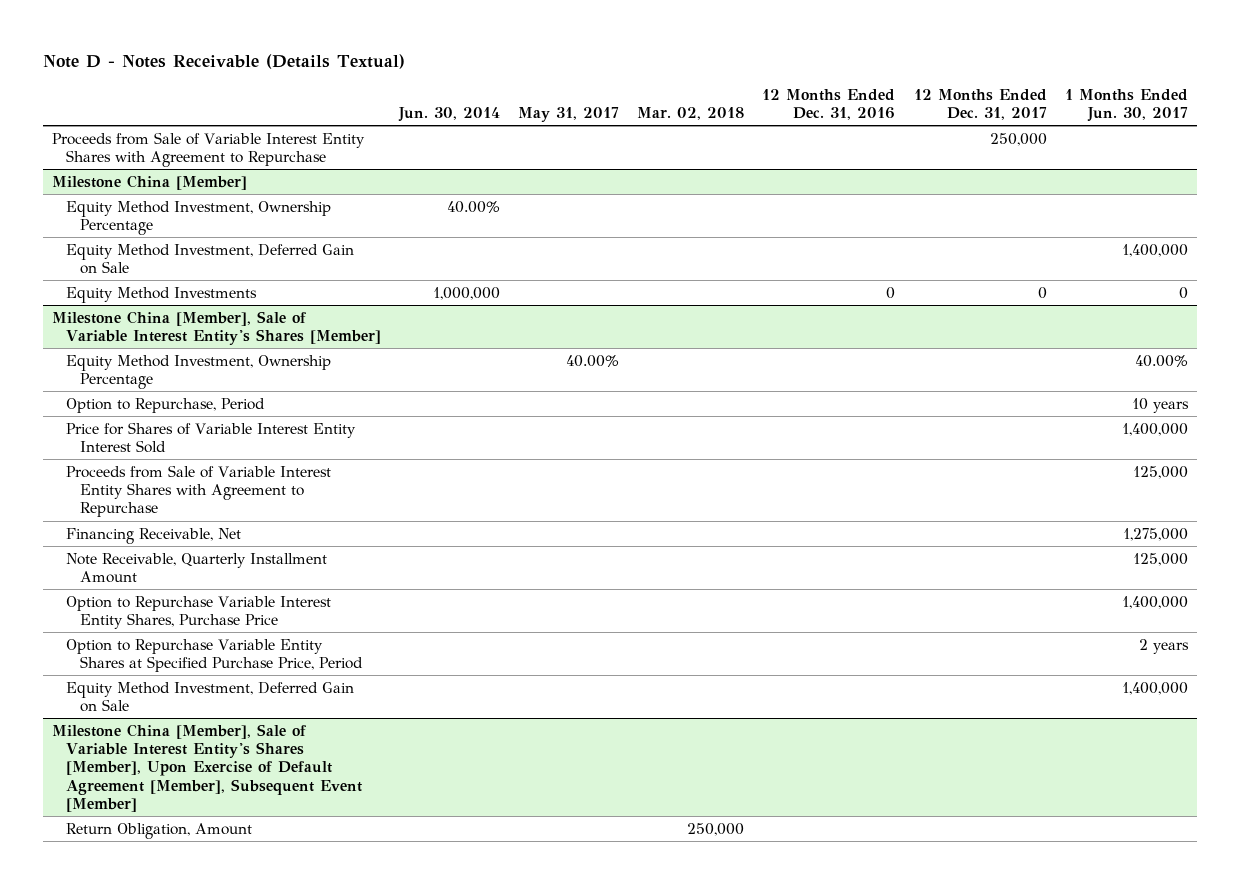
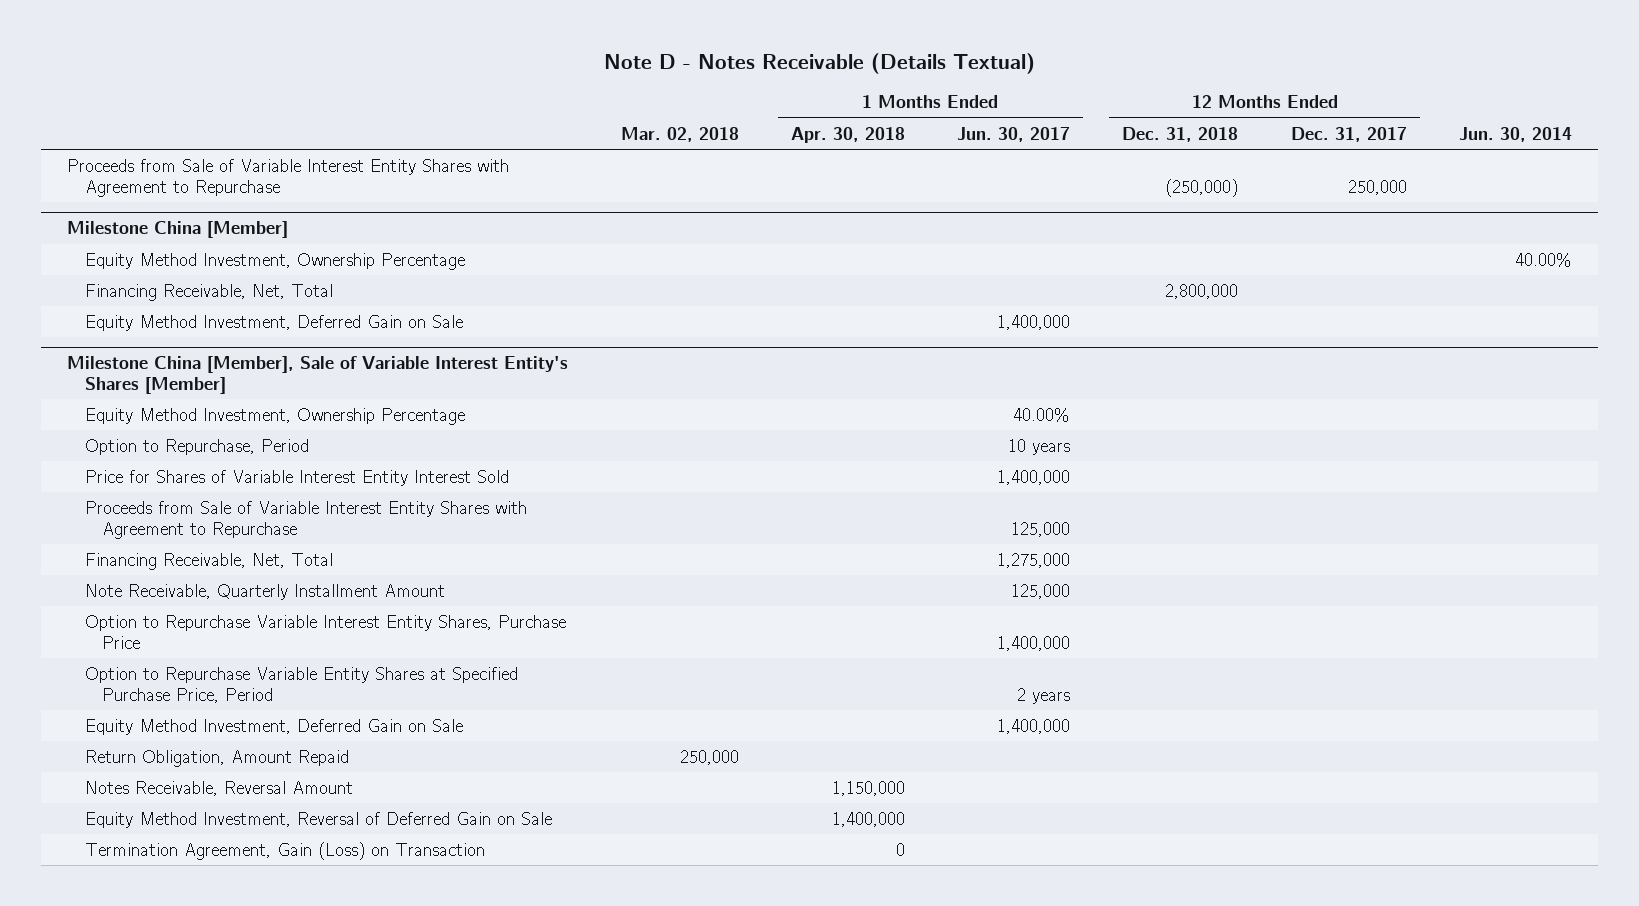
- | Jun. 30, 2014 | May 31, 2017 | Mar. 02, 2018 | 12 Months Ended Dec. 31, 2016 | 12 Months Ended Dec. 31, 2017 | 1 Months Ended Jun. 30, 2017
+ | Mar. 02, 2018 | 1 Months Ended Apr. 30, 2018 | 1 Months Ended Jun. 30, 2017 | 12 Months Ended Dec. 31, 2018 | 12 Months Ended Dec. 31, 2017 | Jun. 30, 2014
@ Milestone China [Member]
+ Financing Receivable, Net, Total | | | | 2,800,000 | |
- Equity Method Investments | 1,000,000 | | | 0 | 0 | 0
@ Milestone China [Member], Sale of Variable Interest Entity's Shares [Member]
- Financing Receivable, Net | | | | | | 1,275,000
+ Financing Receivable, Net, Total | | | 1,275,000 | | |
- Milestone China [Member], Sale of Variable Interest Entity's Shares [Member], Upon Exercise of Default Agreement [Member], Subsequent Event [Member]
- Return Obligation, Amount | | | 250,000 | | |
@ Milestone China [Member], Sale of Variable Interest Entity's Shares [Member]
+ Return Obligation, Amount Repaid | 250,000 | | | | |
+ Notes Receivable, Reversal Amount | | 1,150,000 | | | |
+ Equity Method Investment, Reversal of Deferred Gain on Sale | | 1,400,000 | | | |
+ Termination Agreement, Gain (Loss) on Transaction | | 0 | | | |

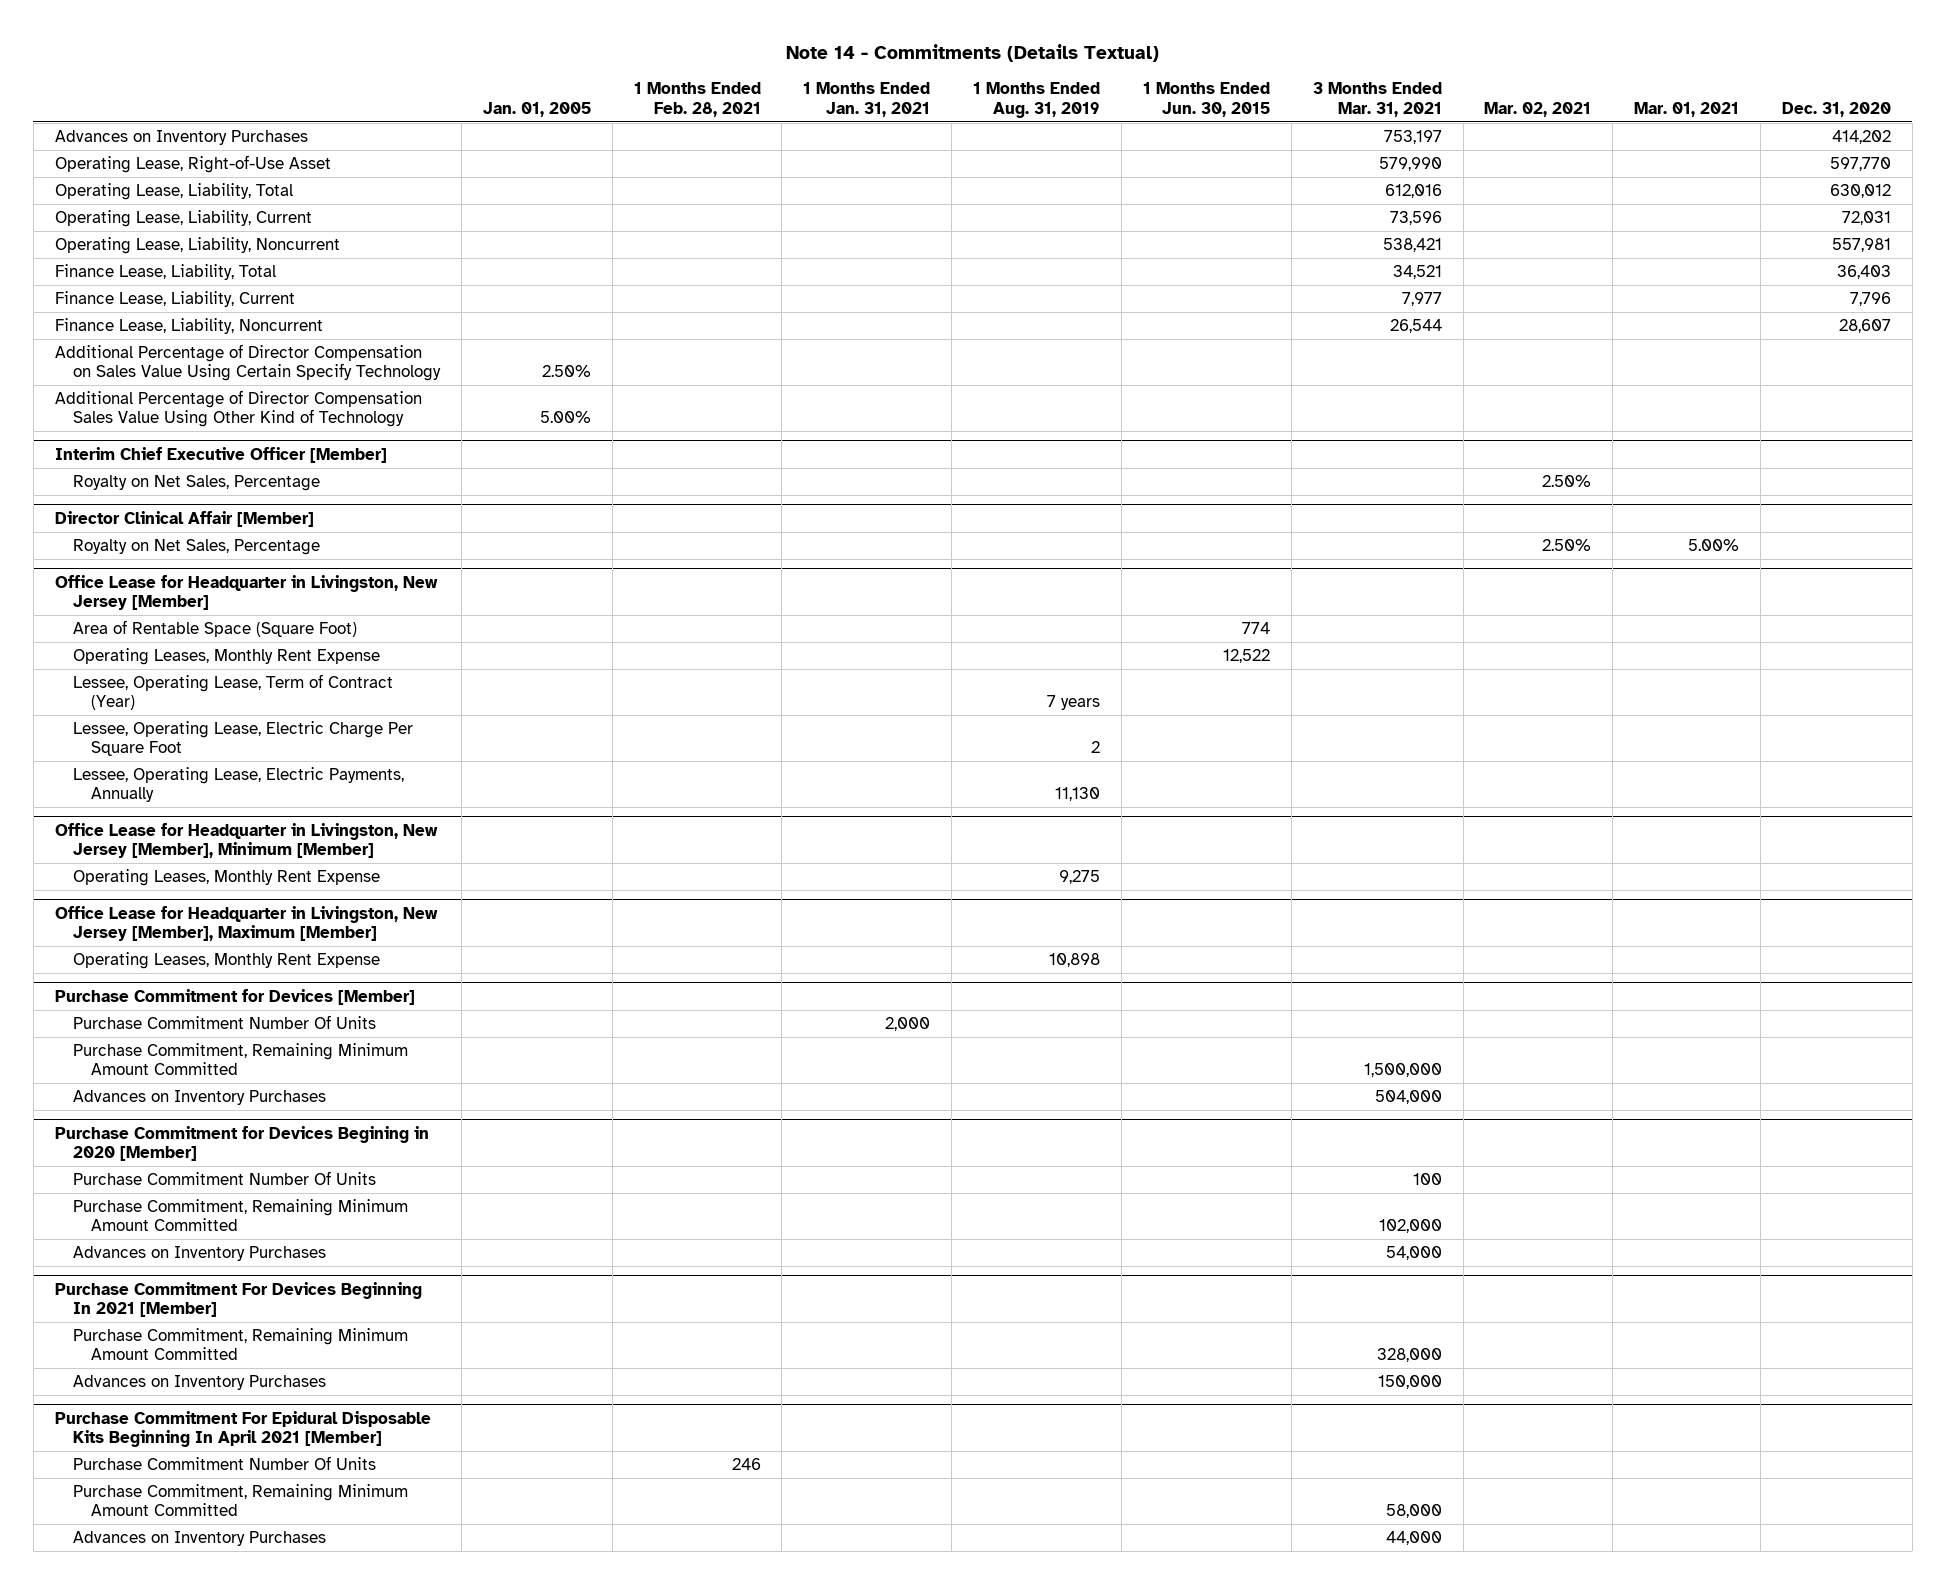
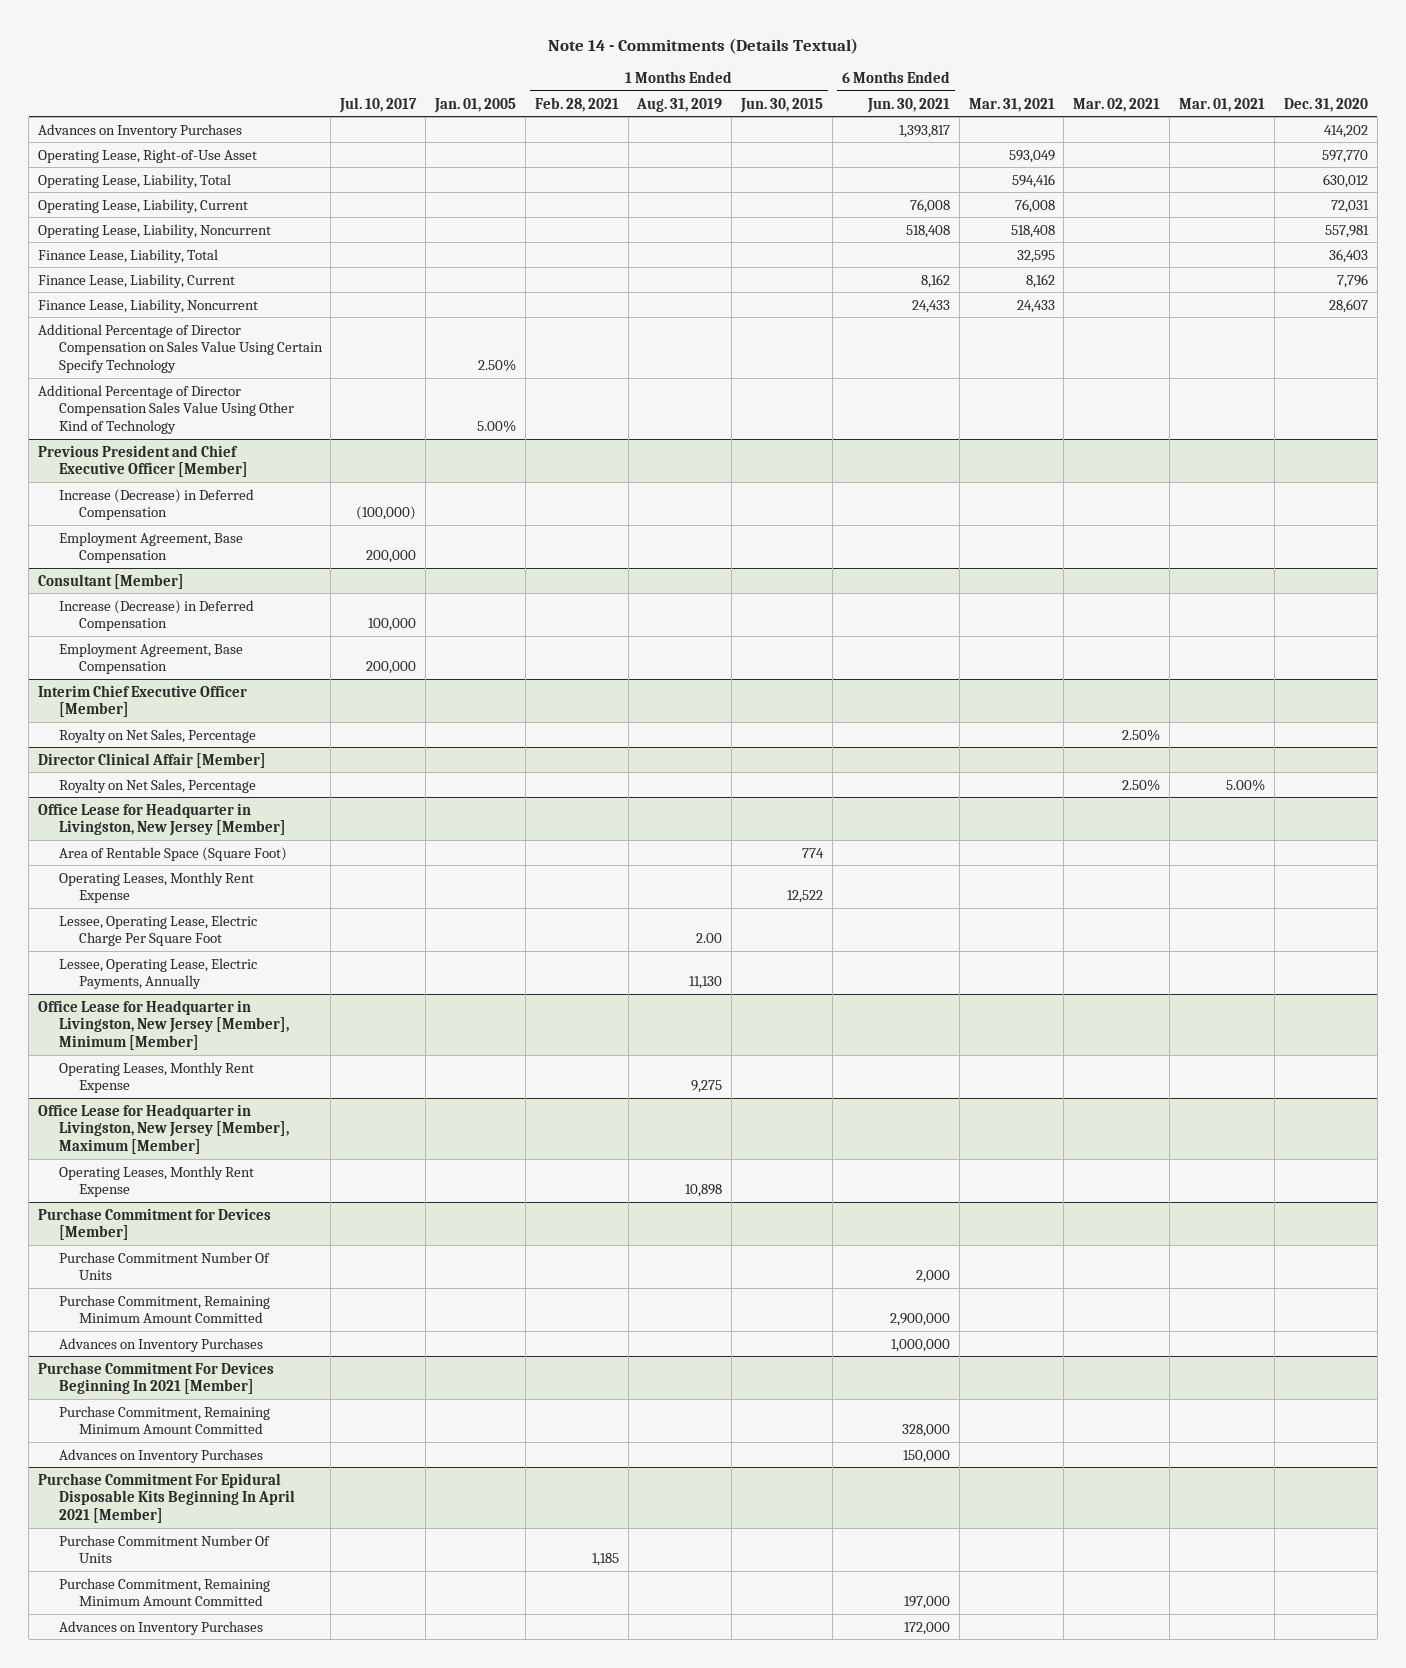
- | Jan. 01, 2005 | 1 Months Ended Feb. 28, 2021 | 1 Months Ended Jan. 31, 2021 | 1 Months Ended Aug. 31, 2019 | 1 Months Ended Jun. 30, 2015 | 3 Months Ended Mar. 31, 2021 | Mar. 02, 2021 | Mar. 01, 2021 | Dec. 31, 2020
+ | Jul. 10, 2017 | Jan. 01, 2005 | 1 Months Ended Feb. 28, 2021 | 1 Months Ended Aug. 31, 2019 | 1 Months Ended Jun. 30, 2015 | 6 Months Ended Jun. 30, 2021 | Mar. 31, 2021 | Mar. 02, 2021 | Mar. 01, 2021 | Dec. 31, 2020
+ Previous President and Chief Executive Officer [Member]
+ Increase (Decrease) in Deferred Compensation | (100,000) | | | | | | | | |
+ Employment Agreement, Base Compensation | 200,000 | | | | | | | | |
+ Consultant [Member]
+ Increase (Decrease) in Deferred Compensation | 100,000 | | | | | | | | |
+ Employment Agreement, Base Compensation | 200,000 | | | | | | | | |
@ Office Lease for Headquarter in Livingston, New Jersey [Member]
- Lessee, Operating Lease, Term of Contract (Year) | | | | 7 years | | | | |
- Lessee, Operating Lease, Electric Charge Per Square Foot | | | | 2 | | | | |
+ Lessee, Operating Lease, Electric Charge Per Square Foot | | | | 2.00 | | | | | |
- Purchase Commitment for Devices Begining in 2020 [Member]
- Purchase Commitment Number Of Units | | | | | | 100 | | |
- Purchase Commitment, Remaining Minimum Amount Committed | | | | | | 102,000 | | |
- Advances on Inventory Purchases | | | | | | 54,000 | | |
@ Purchase Commitment For Epidural Disposable Kits Beginning In April 2021 [Member]
- Purchase Commitment Number Of Units | | 246 | | | | | | |
+ Purchase Commitment Number Of Units | | | 1,185 | | | | | | |

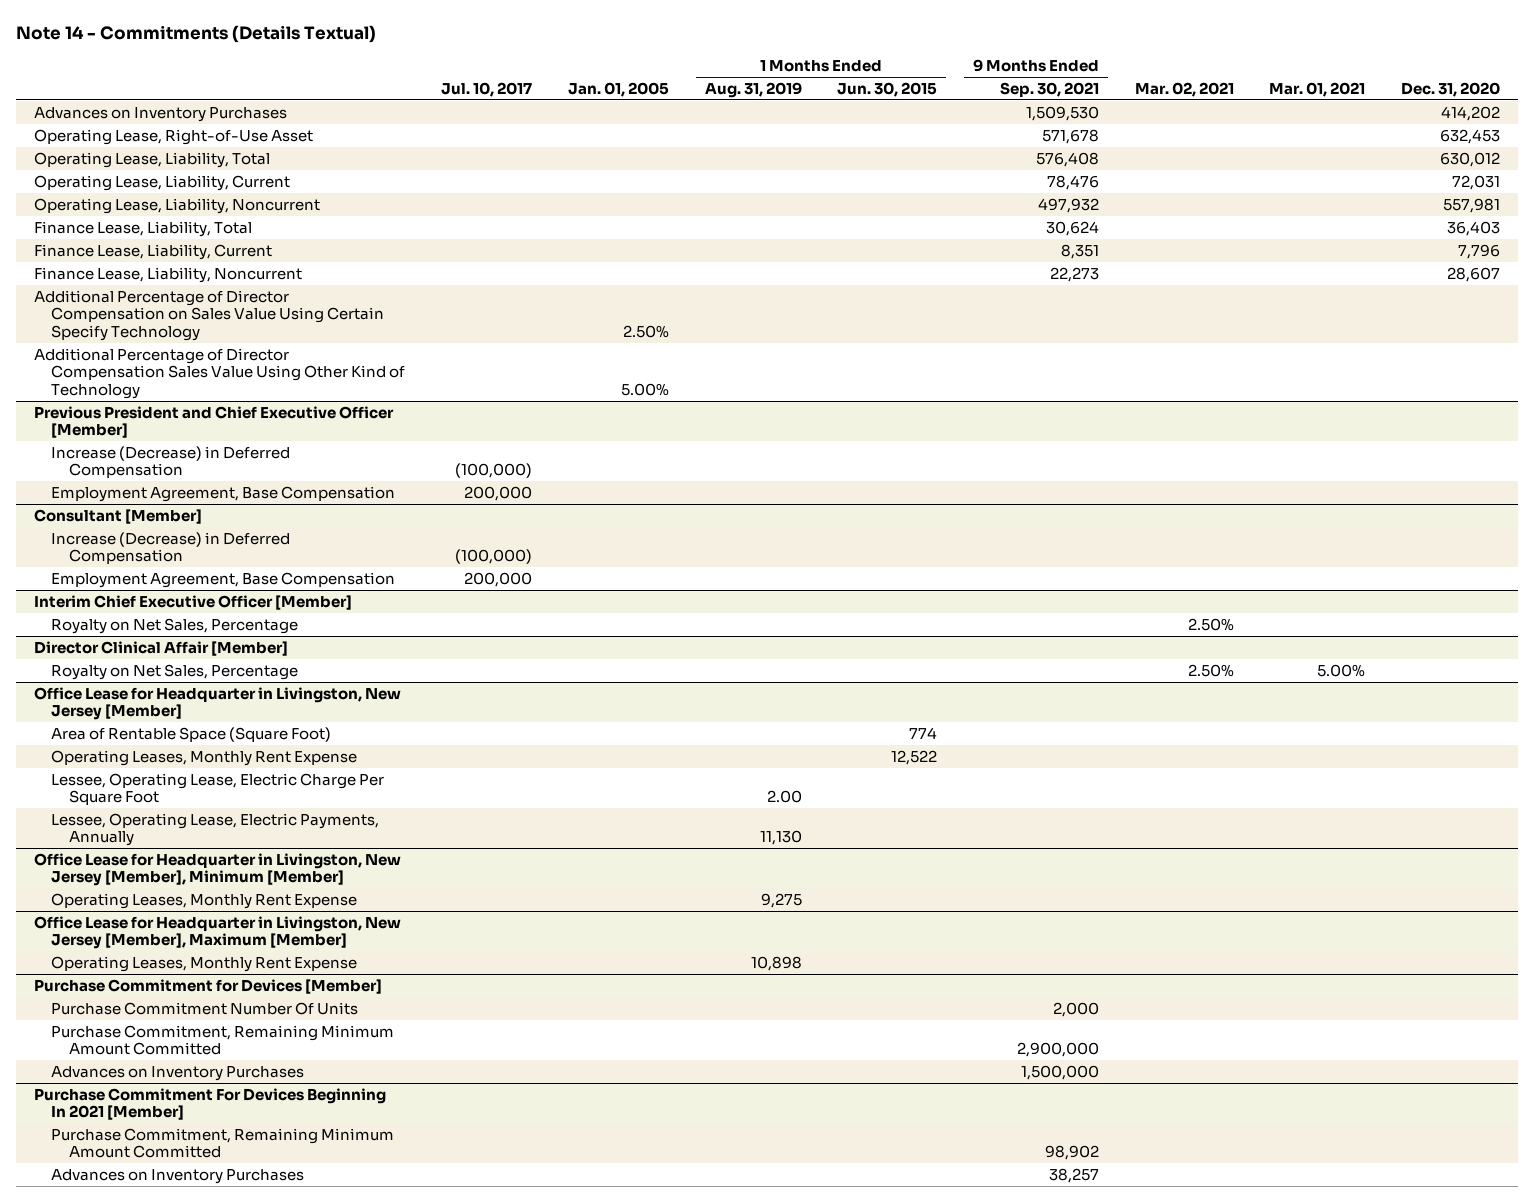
- | Jul. 10, 2017 | Jan. 01, 2005 | 1 Months Ended Feb. 28, 2021 | 1 Months Ended Aug. 31, 2019 | 1 Months Ended Jun. 30, 2015 | 6 Months Ended Jun. 30, 2021 | Mar. 31, 2021 | Mar. 02, 2021 | Mar. 01, 2021 | Dec. 31, 2020
+ | Jul. 10, 2017 | Jan. 01, 2005 | 1 Months Ended Aug. 31, 2019 | 1 Months Ended Jun. 30, 2015 | 9 Months Ended Sep. 30, 2021 | Mar. 02, 2021 | Mar. 01, 2021 | Dec. 31, 2020
- Operating Lease, Right-of-Use Asset | | | | | | | 593,049 | | | 597,770
+ Operating Lease, Right-of-Use Asset | | | | | 571,678 | | | 632,453
@ Consultant [Member]
- Increase (Decrease) in Deferred Compensation | 100,000 | | | | | | | | |
+ Increase (Decrease) in Deferred Compensation | (100,000) | | | | | | |
- Purchase Commitment For Epidural Disposable Kits Beginning In April 2021 [Member]
- Purchase Commitment Number Of Units | | | 1,185 | | | | | | |
- Purchase Commitment, Remaining Minimum Amount Committed | | | | | | 197,000 | | | |
- Advances on Inventory Purchases | | | | | | 172,000 | | | |

